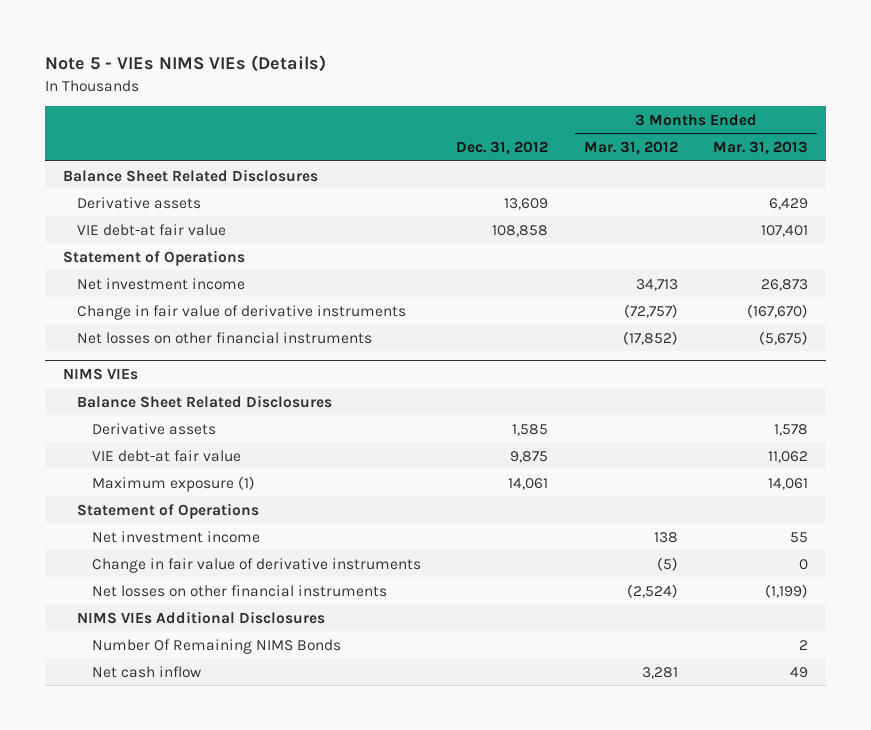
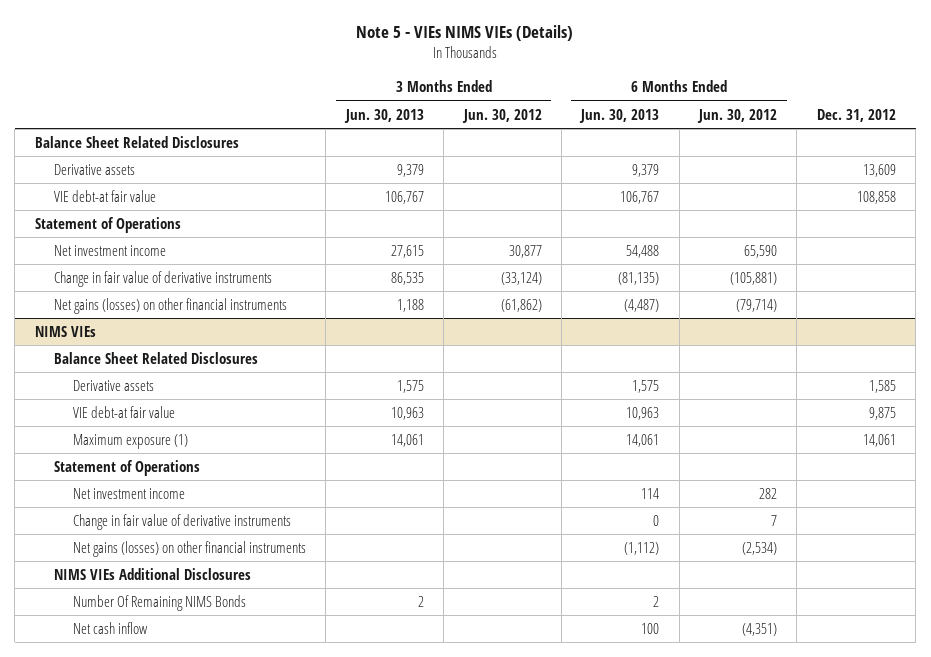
- | Dec. 31, 2012 | 3 Months Ended Mar. 31, 2012 | 3 Months Ended Mar. 31, 2013
+ | 3 Months Ended Jun. 30, 2013 | 3 Months Ended Jun. 30, 2012 | 6 Months Ended Jun. 30, 2013 | 6 Months Ended Jun. 30, 2012 | Dec. 31, 2012
- Net losses on other financial instruments | | (17,852) | (5,675)
+ Net gains (losses) on other financial instruments | 1,188 | (61,862) | (4,487) | (79,714) |
@ NIMS VIEs
- Net losses on other financial instruments | | (2,524) | (1,199)
+ Net gains (losses) on other financial instruments | | | (1,112) | (2,534) |

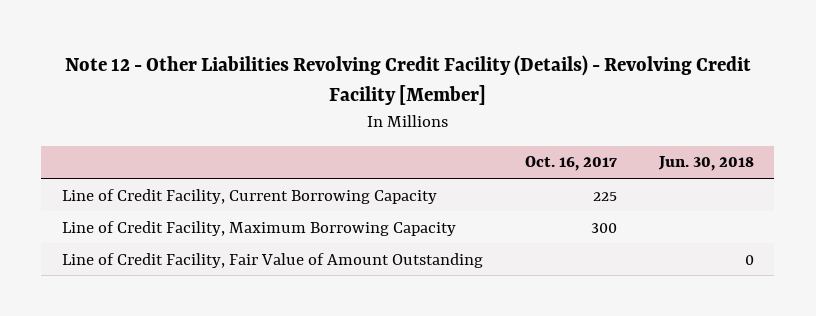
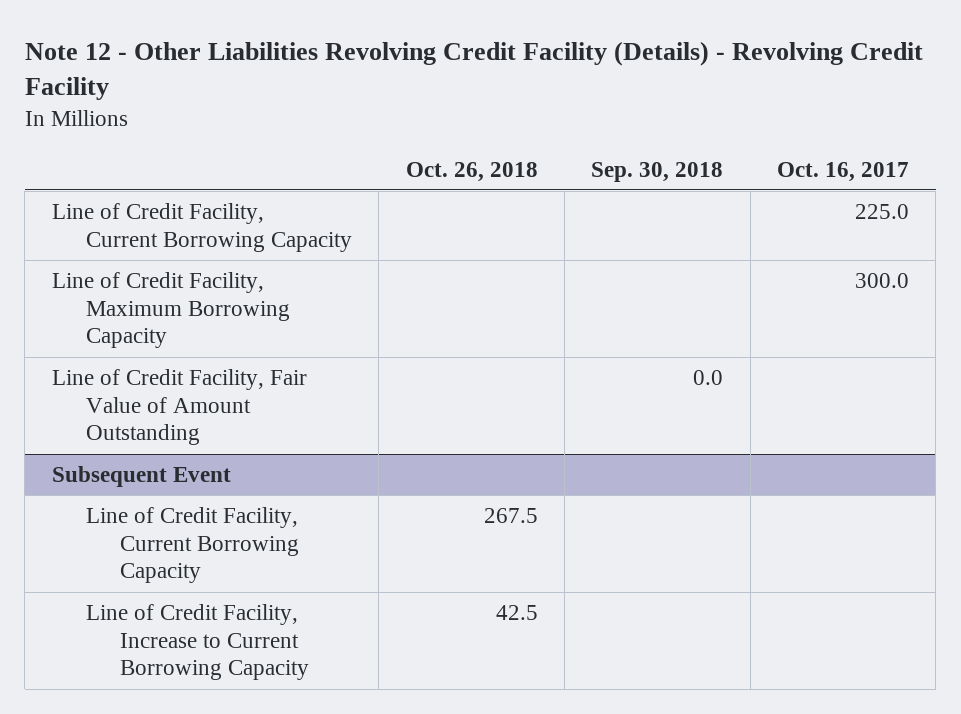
- Note 12 - Other Liabilities Revolving Credit Facility (Details) - Revolving Credit Facility [Member]
+ Note 12 - Other Liabilities Revolving Credit Facility (Details) - Revolving Credit Facility
- | Oct. 16, 2017 | Jun. 30, 2018
+ | Oct. 26, 2018 | Sep. 30, 2018 | Oct. 16, 2017
- Line of Credit Facility, Current Borrowing Capacity | 225 |
- Line of Credit Facility, Maximum Borrowing Capacity | 300 |
+ Line of Credit Facility, Current Borrowing Capacity | | | 225.0
+ Line of Credit Facility, Maximum Borrowing Capacity | | | 300.0
+ Subsequent Event
+ Line of Credit Facility, Current Borrowing Capacity | 267.5 | |
+ Line of Credit Facility, Increase to Current Borrowing Capacity | 42.5 | |

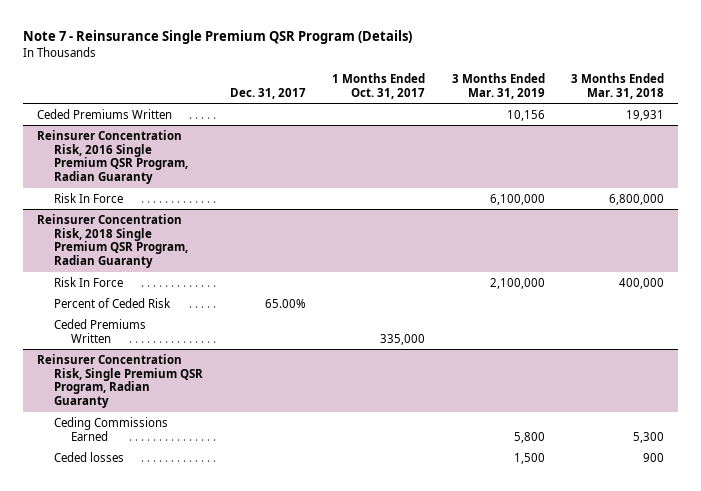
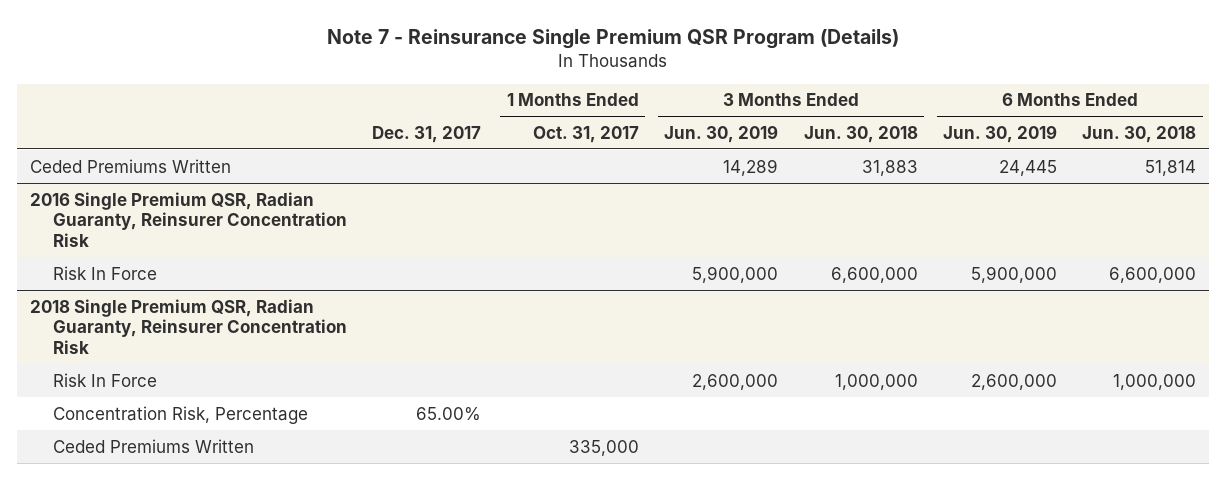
- | Dec. 31, 2017 | 1 Months Ended Oct. 31, 2017 | 3 Months Ended Mar. 31, 2019 | 3 Months Ended Mar. 31, 2018
+ | Dec. 31, 2017 | 1 Months Ended Oct. 31, 2017 | 3 Months Ended Jun. 30, 2019 | 3 Months Ended Jun. 30, 2018 | 6 Months Ended Jun. 30, 2019 | 6 Months Ended Jun. 30, 2018
- Reinsurer Concentration Risk, 2016 Single Premium QSR Program, Radian Guaranty
+ 2016 Single Premium QSR, Radian Guaranty, Reinsurer Concentration Risk
- Reinsurer Concentration Risk, 2018 Single Premium QSR Program, Radian Guaranty
+ 2018 Single Premium QSR, Radian Guaranty, Reinsurer Concentration Risk
- Percent of Ceded Risk | 65.00% | | |
+ Concentration Risk, Percentage | 65.00% | | | | |
- Reinsurer Concentration Risk, Single Premium QSR Program, Radian Guaranty
- Ceding Commissions Earned | | | 5,800 | 5,300
- Ceded losses | | | 1,500 | 900

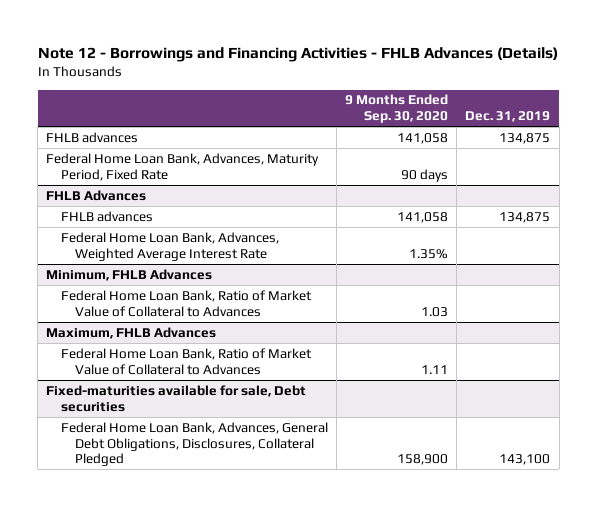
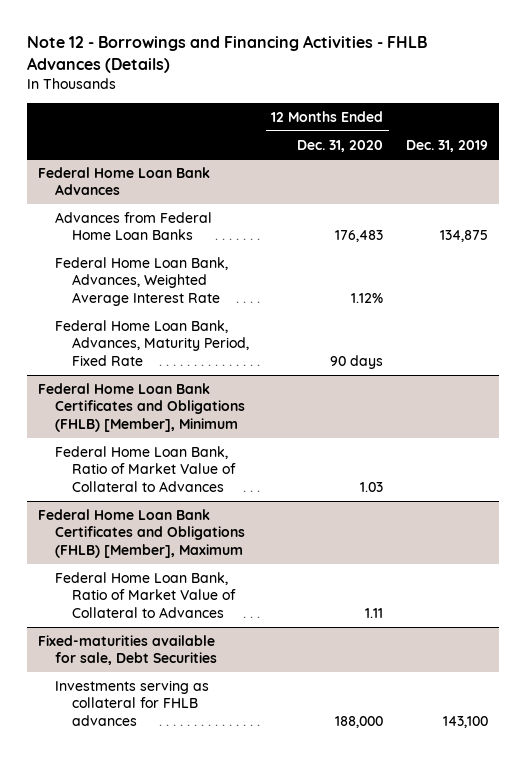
- | 9 Months Ended Sep. 30, 2020 | Dec. 31, 2019
+ | 12 Months Ended Dec. 31, 2020 | Dec. 31, 2019
- FHLB advances | 141,058 | 134,875
- Federal Home Loan Bank, Advances, Maturity Period, Fixed Rate | 90 days |
- FHLB Advances
- FHLB advances | 141,058 | 134,875
- Federal Home Loan Bank, Advances, Weighted Average Interest Rate | 1.35% |
- Minimum, FHLB Advances
- Federal Home Loan Bank, Ratio of Market Value of Collateral to Advances | 1.03 |
- Maximum, FHLB Advances
- Federal Home Loan Bank, Ratio of Market Value of Collateral to Advances | 1.11 |
- Fixed-maturities available for sale, Debt securities
- Federal Home Loan Bank, Advances, General Debt Obligations, Disclosures, Collateral Pledged | 158,900 | 143,100
+ Federal Home Loan Bank Advances
+ Advances from Federal Home Loan Banks | 176,483 | 134,875
+ Federal Home Loan Bank, Advances, Weighted Average Interest Rate | 1.12% |
+ Federal Home Loan Bank, Advances, Maturity Period, Fixed Rate | 90 days |
+ Federal Home Loan Bank Certificates and Obligations (FHLB) [Member], Minimum
+ Federal Home Loan Bank, Ratio of Market Value of Collateral to Advances | 1.03 |
+ Federal Home Loan Bank Certificates and Obligations (FHLB) [Member], Maximum
+ Federal Home Loan Bank, Ratio of Market Value of Collateral to Advances | 1.11 |
+ Fixed-maturities available for sale, Debt Securities
+ Investments serving as collateral for FHLB advances | 188,000 | 143,100

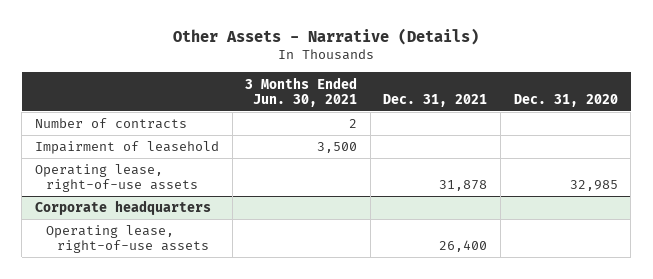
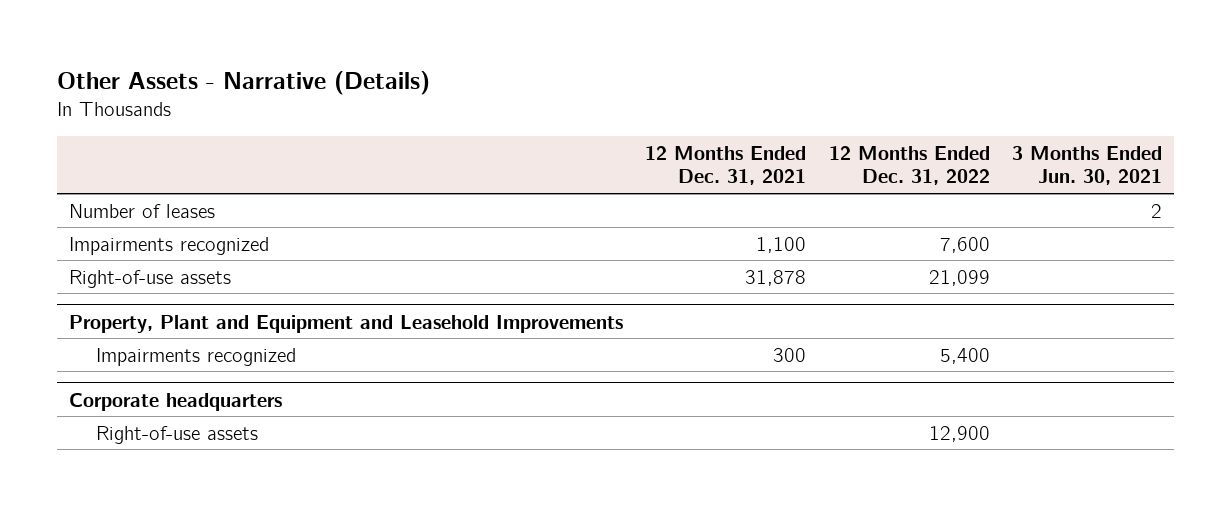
- | 3 Months Ended Jun. 30, 2021 | Dec. 31, 2021 | Dec. 31, 2020
+ | 12 Months Ended Dec. 31, 2021 | 12 Months Ended Dec. 31, 2022 | 3 Months Ended Jun. 30, 2021
- Number of contracts | 2 | |
- Impairment of leasehold | 3,500 | |
- Operating lease, right-of-use assets | | 31,878 | 32,985
+ Number of leases | | | 2
+ Impairments recognized | 1,100 | 7,600 |
+ Right-of-use assets | 31,878 | 21,099 |
+ Property, Plant and Equipment and Leasehold Improvements
+ Impairments recognized | 300 | 5,400 |
@ Corporate headquarters
- Operating lease, right-of-use assets | | 26,400 |
+ Right-of-use assets | | 12,900 |

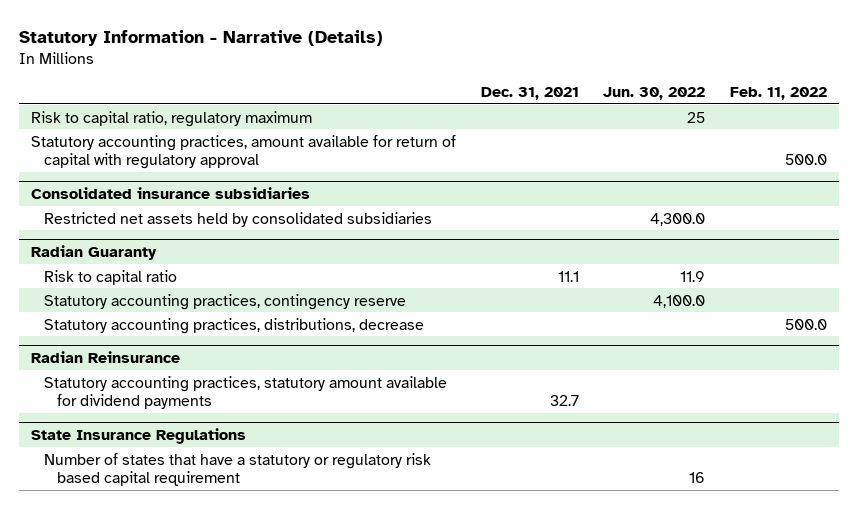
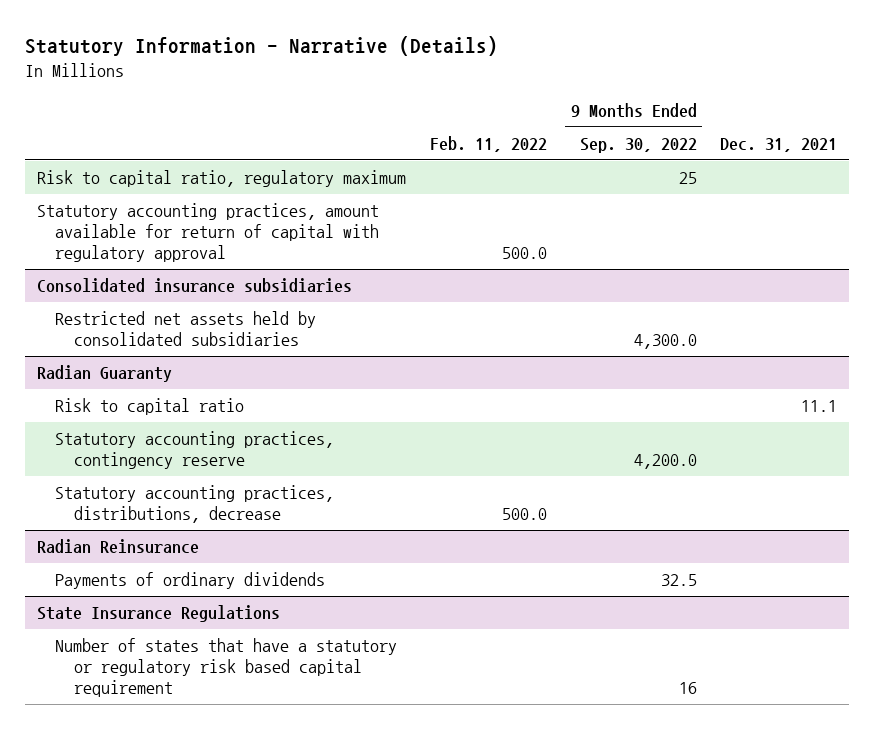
- | Dec. 31, 2021 | Jun. 30, 2022 | Feb. 11, 2022
+ | Feb. 11, 2022 | 9 Months Ended Sep. 30, 2022 | Dec. 31, 2021
@ Radian Reinsurance
- Statutory accounting practices, statutory amount available for dividend payments | 32.7 | |
+ Payments of ordinary dividends | | 32.5 |

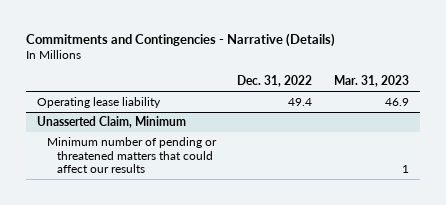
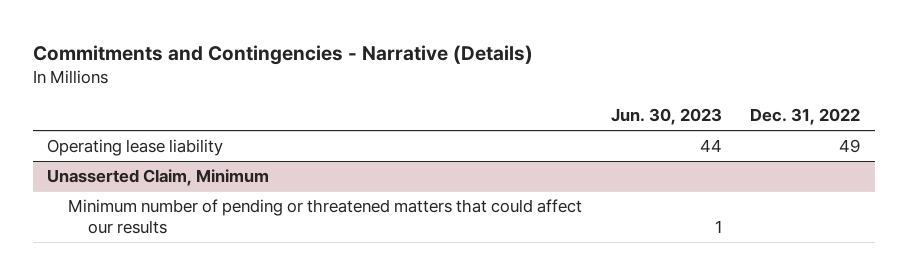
- | Dec. 31, 2022 | Mar. 31, 2023
+ | Jun. 30, 2023 | Dec. 31, 2022
- Operating lease liability | 49.4 | 46.9
+ Operating lease liability | 44 | 49

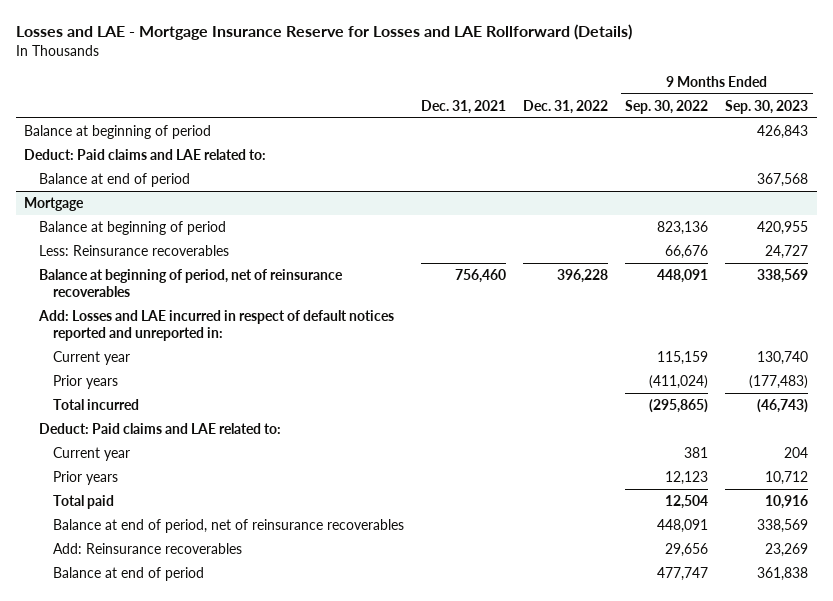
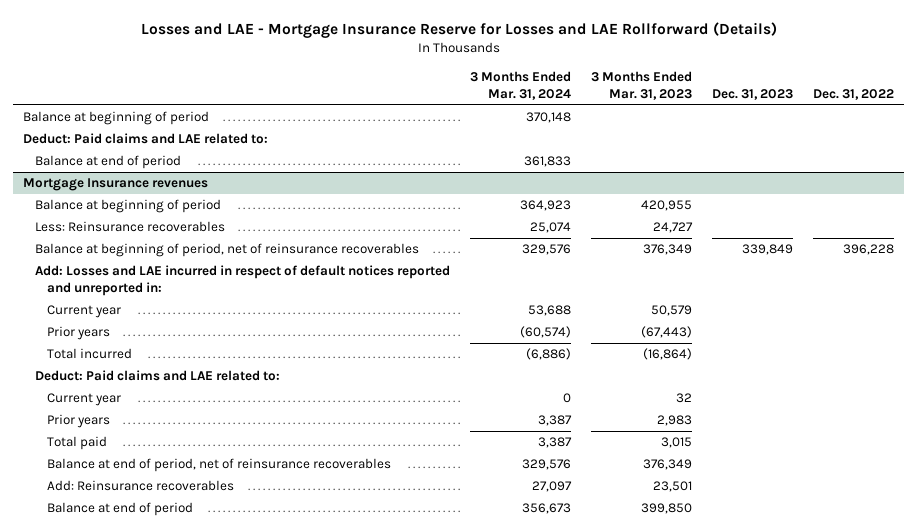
- | Dec. 31, 2021 | Dec. 31, 2022 | 9 Months Ended Sep. 30, 2022 | 9 Months Ended Sep. 30, 2023
+ | 3 Months Ended Mar. 31, 2024 | 3 Months Ended Mar. 31, 2023 | Dec. 31, 2023 | Dec. 31, 2022
- Mortgage
+ Mortgage Insurance revenues

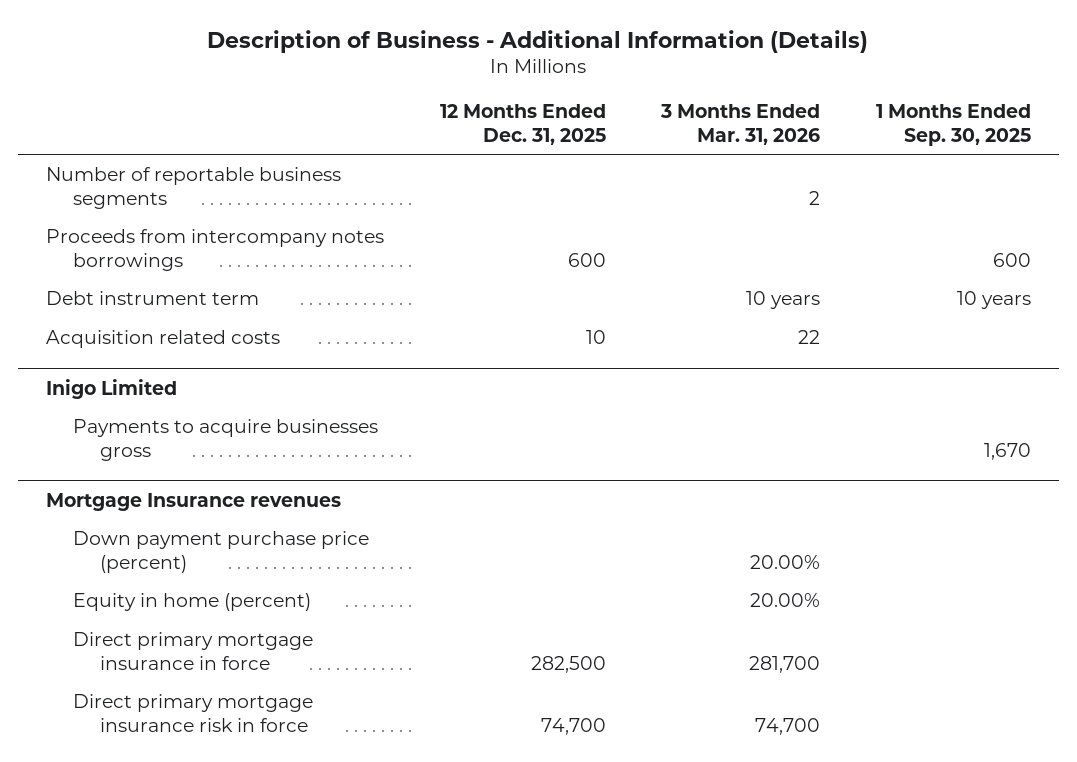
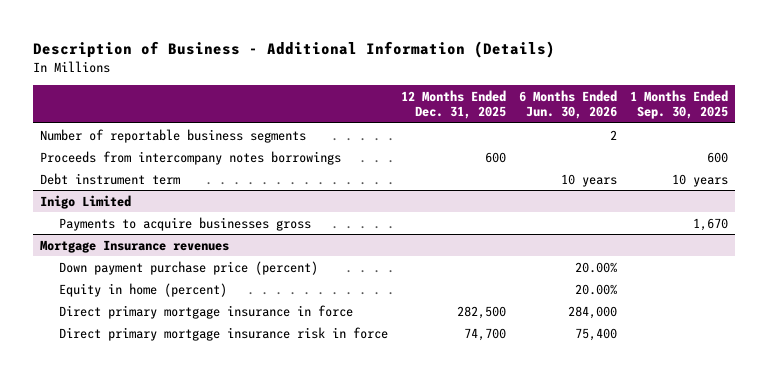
- | 12 Months Ended Dec. 31, 2025 | 3 Months Ended Mar. 31, 2026 | 1 Months Ended Sep. 30, 2025
+ | 12 Months Ended Dec. 31, 2025 | 6 Months Ended Jun. 30, 2026 | 1 Months Ended Sep. 30, 2025
- Acquisition related costs | 10 | 22 |

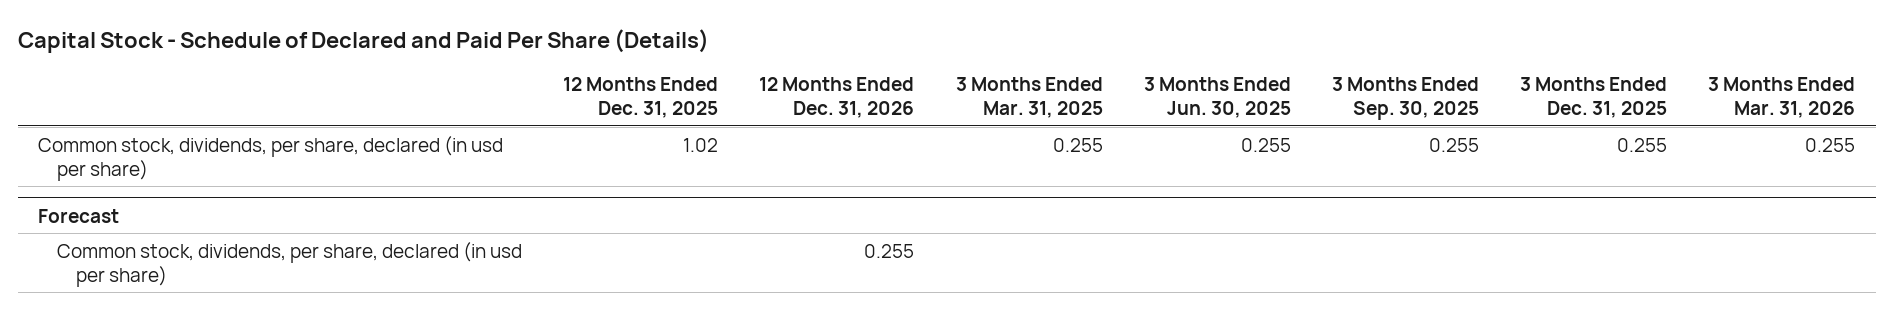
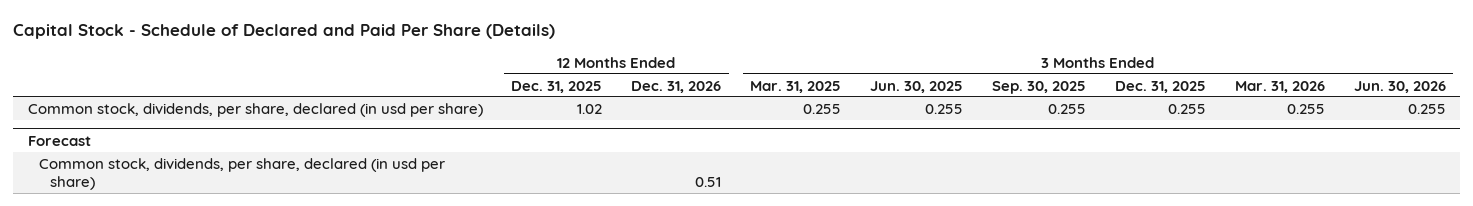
- | 12 Months Ended Dec. 31, 2025 | 12 Months Ended Dec. 31, 2026 | 3 Months Ended Mar. 31, 2025 | 3 Months Ended Jun. 30, 2025 | 3 Months Ended Sep. 30, 2025 | 3 Months Ended Dec. 31, 2025 | 3 Months Ended Mar. 31, 2026
+ | 12 Months Ended Dec. 31, 2025 | 12 Months Ended Dec. 31, 2026 | 3 Months Ended Mar. 31, 2025 | 3 Months Ended Jun. 30, 2025 | 3 Months Ended Sep. 30, 2025 | 3 Months Ended Dec. 31, 2025 | 3 Months Ended Mar. 31, 2026 | 3 Months Ended Jun. 30, 2026
@ Forecast
- Common stock, dividends, per share, declared (in usd per share) | | 0.255 | | | | |
+ Common stock, dividends, per share, declared (in usd per share) | | 0.51 | | | | | |

